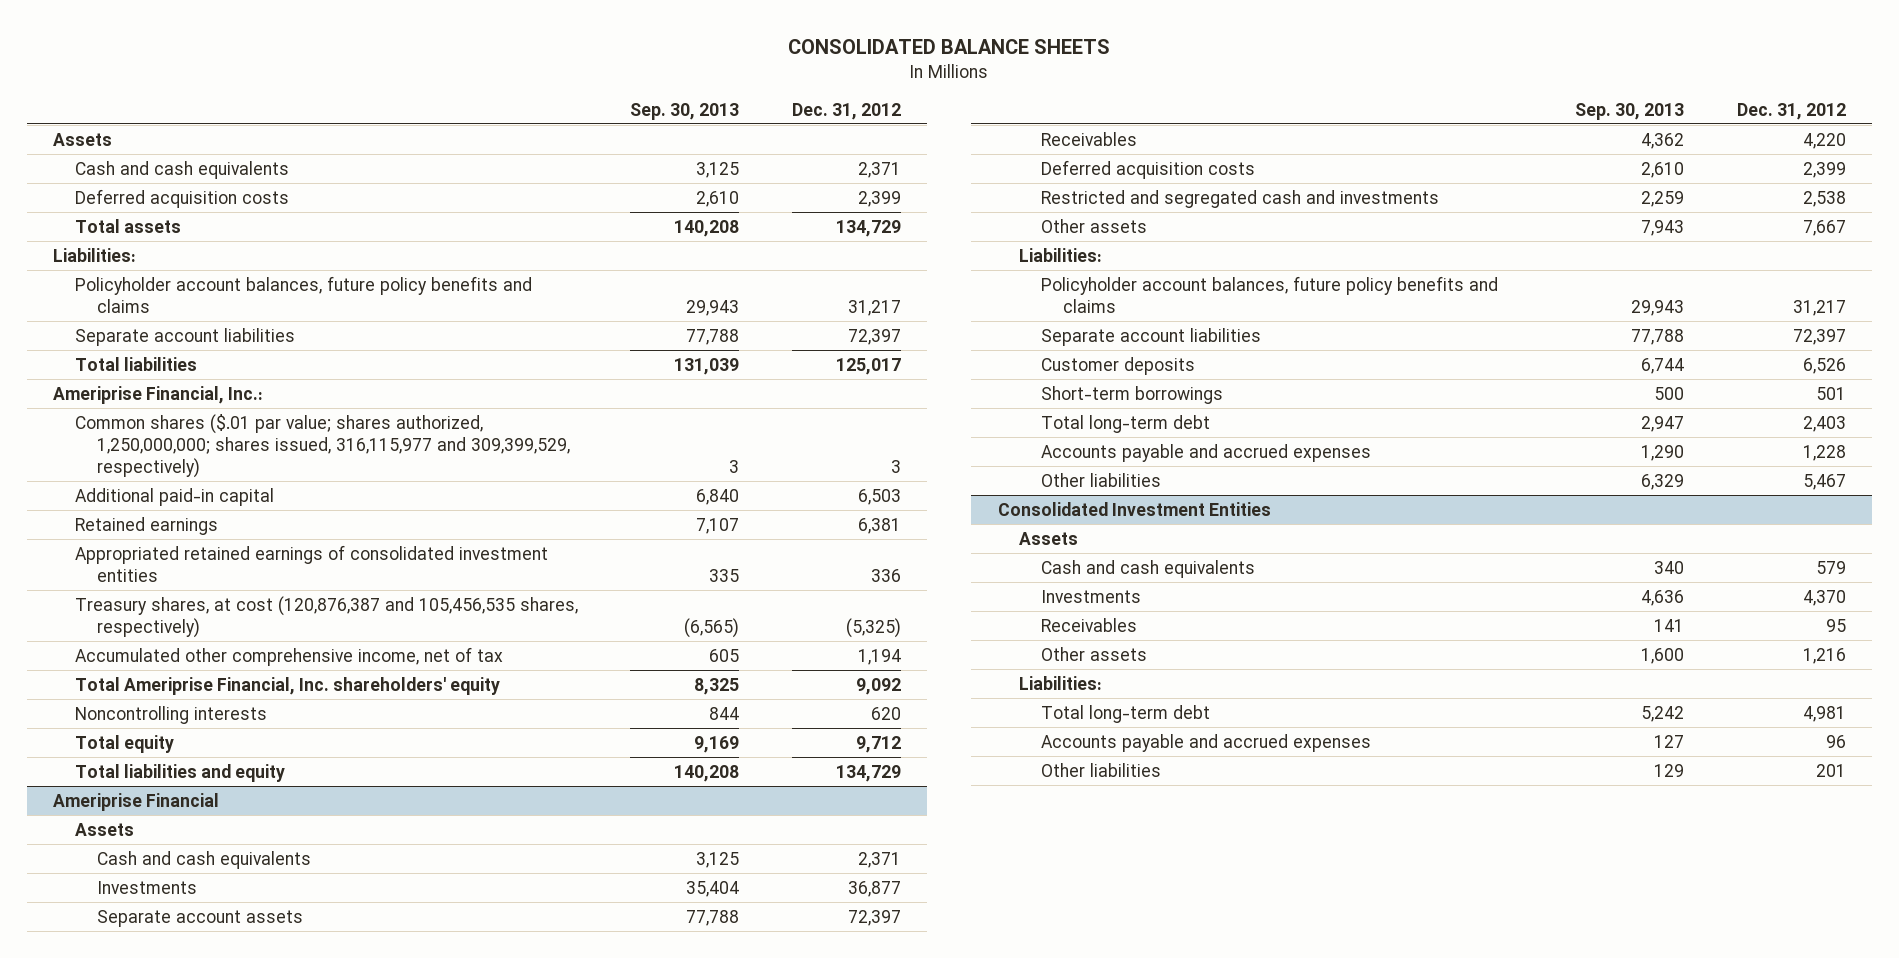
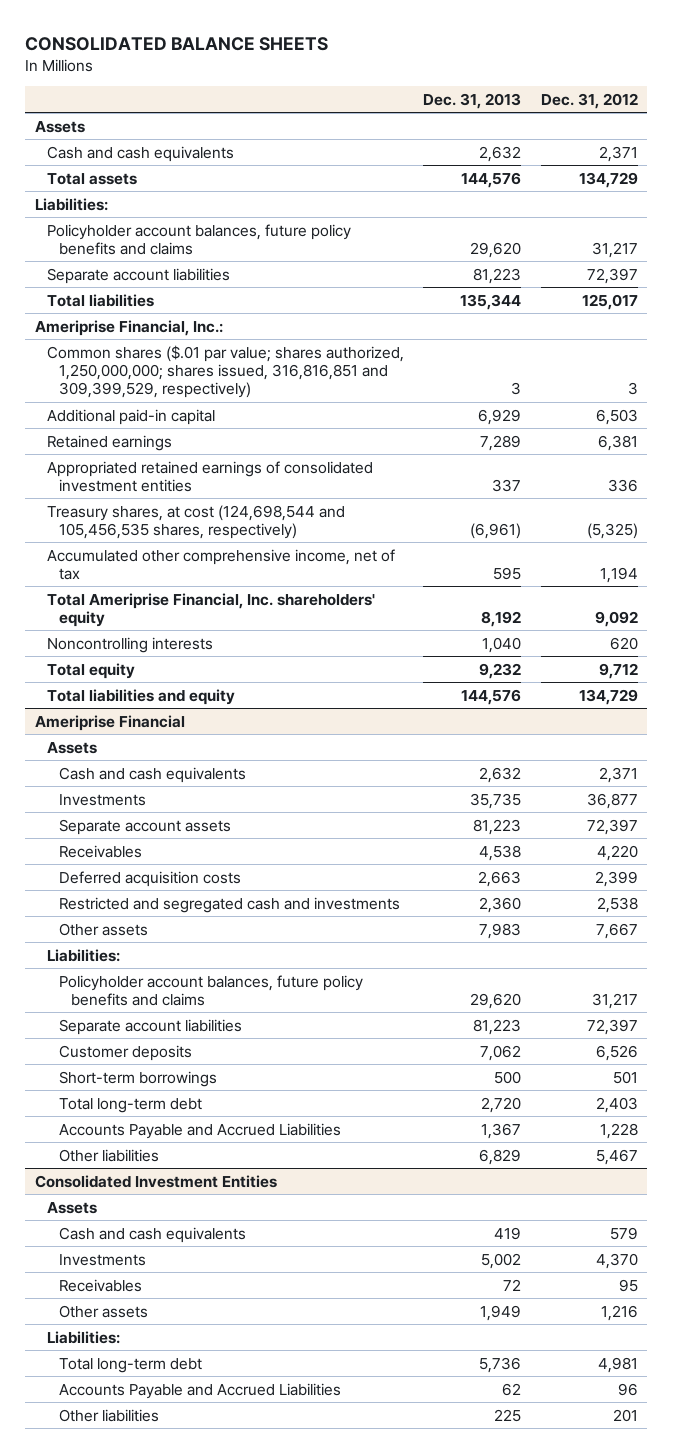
- | Sep. 30, 2013 | Dec. 31, 2012
+ | Dec. 31, 2013 | Dec. 31, 2012
- Deferred acquisition costs | 2,610 | 2,399
- Common shares ($.01 par value; shares authorized, 1,250,000,000; shares issued, 316,115,977 and 309,399,529, respectively) | 3 | 3
+ Common shares ($.01 par value; shares authorized, 1,250,000,000; shares issued, 316,816,851 and 309,399,529, respectively) | 3 | 3
- Treasury shares, at cost (120,876,387 and 105,456,535 shares, respectively) | (6,565) | (5,325)
+ Treasury shares, at cost (124,698,544 and 105,456,535 shares, respectively) | (6,961) | (5,325)
@ Ameriprise Financial
- Accounts payable and accrued expenses | 1,290 | 1,228
+ Accounts Payable and Accrued Liabilities | 1,367 | 1,228
@ Consolidated Investment Entities
- Accounts payable and accrued expenses | 127 | 96
+ Accounts Payable and Accrued Liabilities | 62 | 96

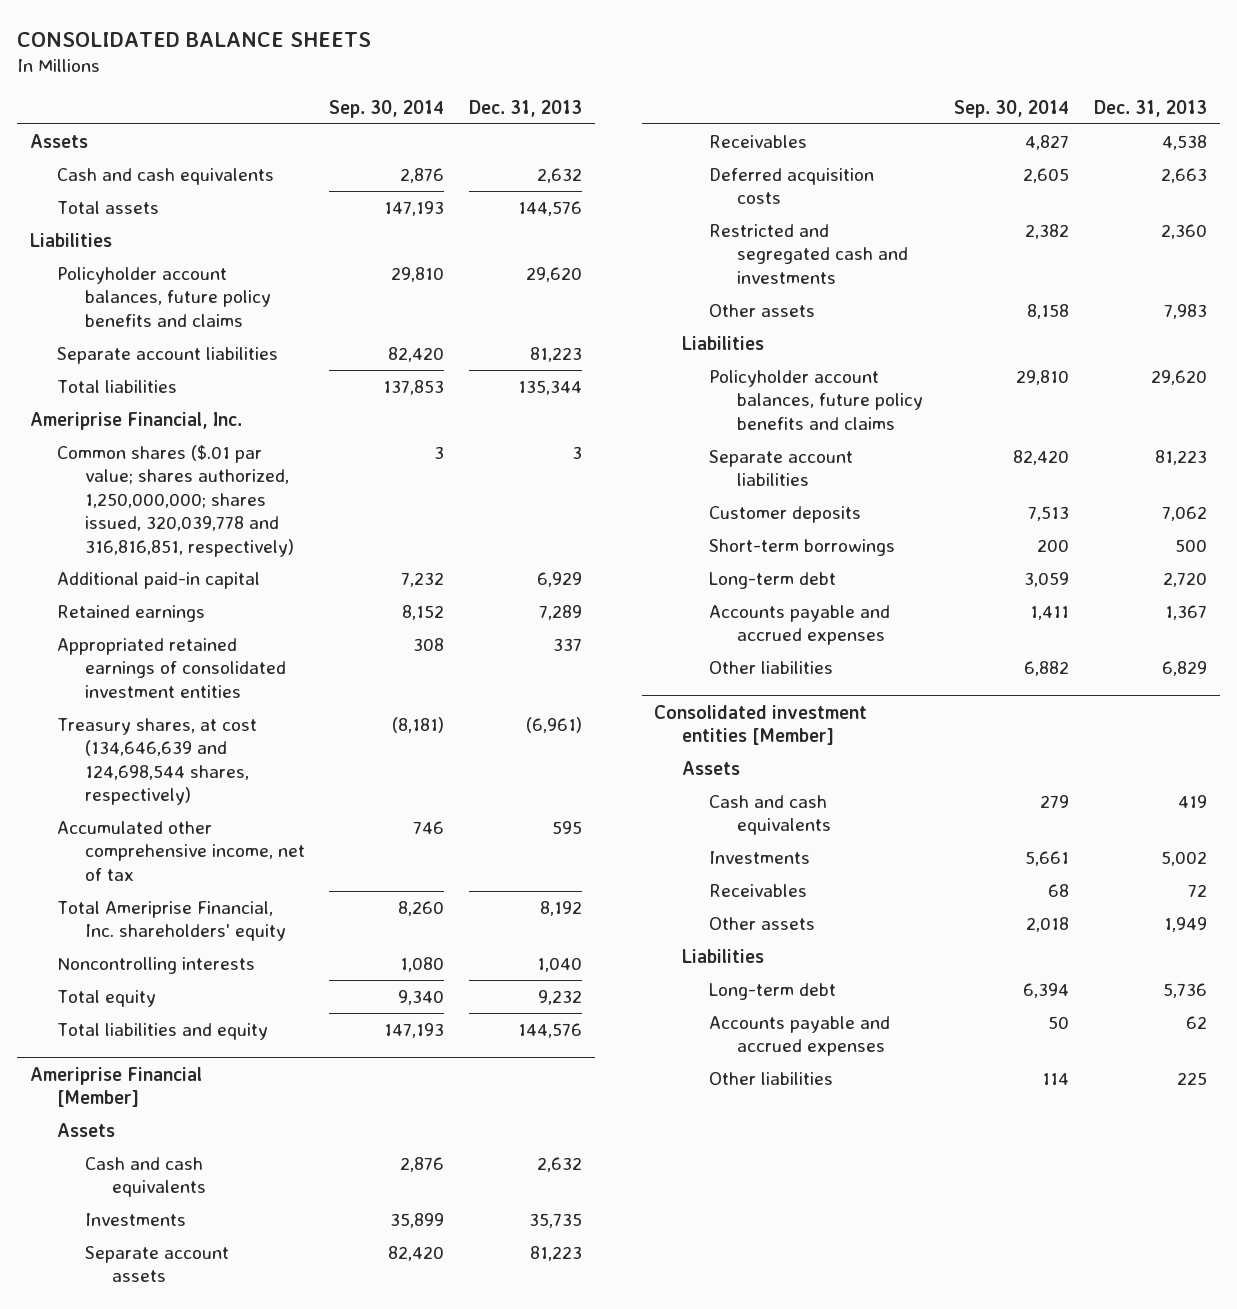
- | Dec. 31, 2013 | Dec. 31, 2012
+ | Sep. 30, 2014 | Dec. 31, 2013
- Liabilities:
+ Liabilities
- Ameriprise Financial, Inc.:
- Common shares ($.01 par value; shares authorized, 1,250,000,000; shares issued, 316,816,851 and 309,399,529, respectively) | 3 | 3
+ Ameriprise Financial, Inc.
+ Common shares ($.01 par value; shares authorized, 1,250,000,000; shares issued, 320,039,778 and 316,816,851, respectively) | 3 | 3
- Treasury shares, at cost (124,698,544 and 105,456,535 shares, respectively) | (6,961) | (5,325)
+ Treasury shares, at cost (134,646,639 and 124,698,544 shares, respectively) | (8,181) | (6,961)
- Ameriprise Financial
+ Ameriprise Financial [Member]
- Liabilities:
+ Liabilities
- Total long-term debt | 2,720 | 2,403
- Accounts Payable and Accrued Liabilities | 1,367 | 1,228
+ Long-term debt | 3,059 | 2,720
+ Accounts payable and accrued expenses | 1,411 | 1,367
- Consolidated Investment Entities
+ Consolidated investment entities [Member]
- Liabilities:
- Total long-term debt | 5,736 | 4,981
- Accounts Payable and Accrued Liabilities | 62 | 96
+ Liabilities
+ Long-term debt | 6,394 | 5,736
+ Accounts payable and accrued expenses | 50 | 62

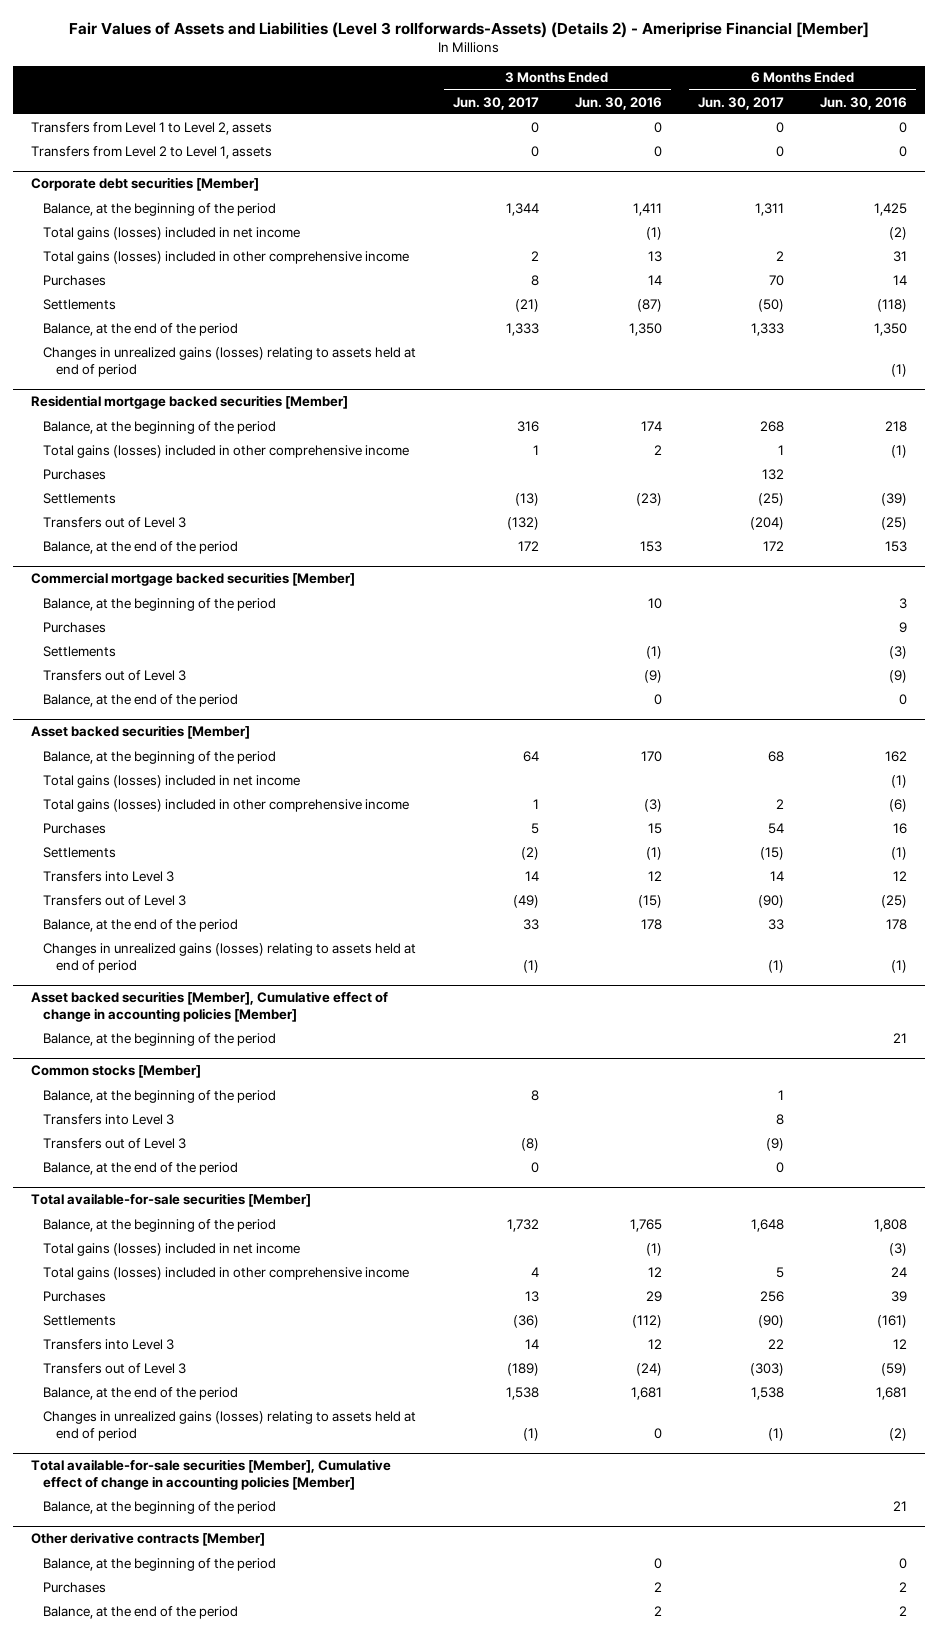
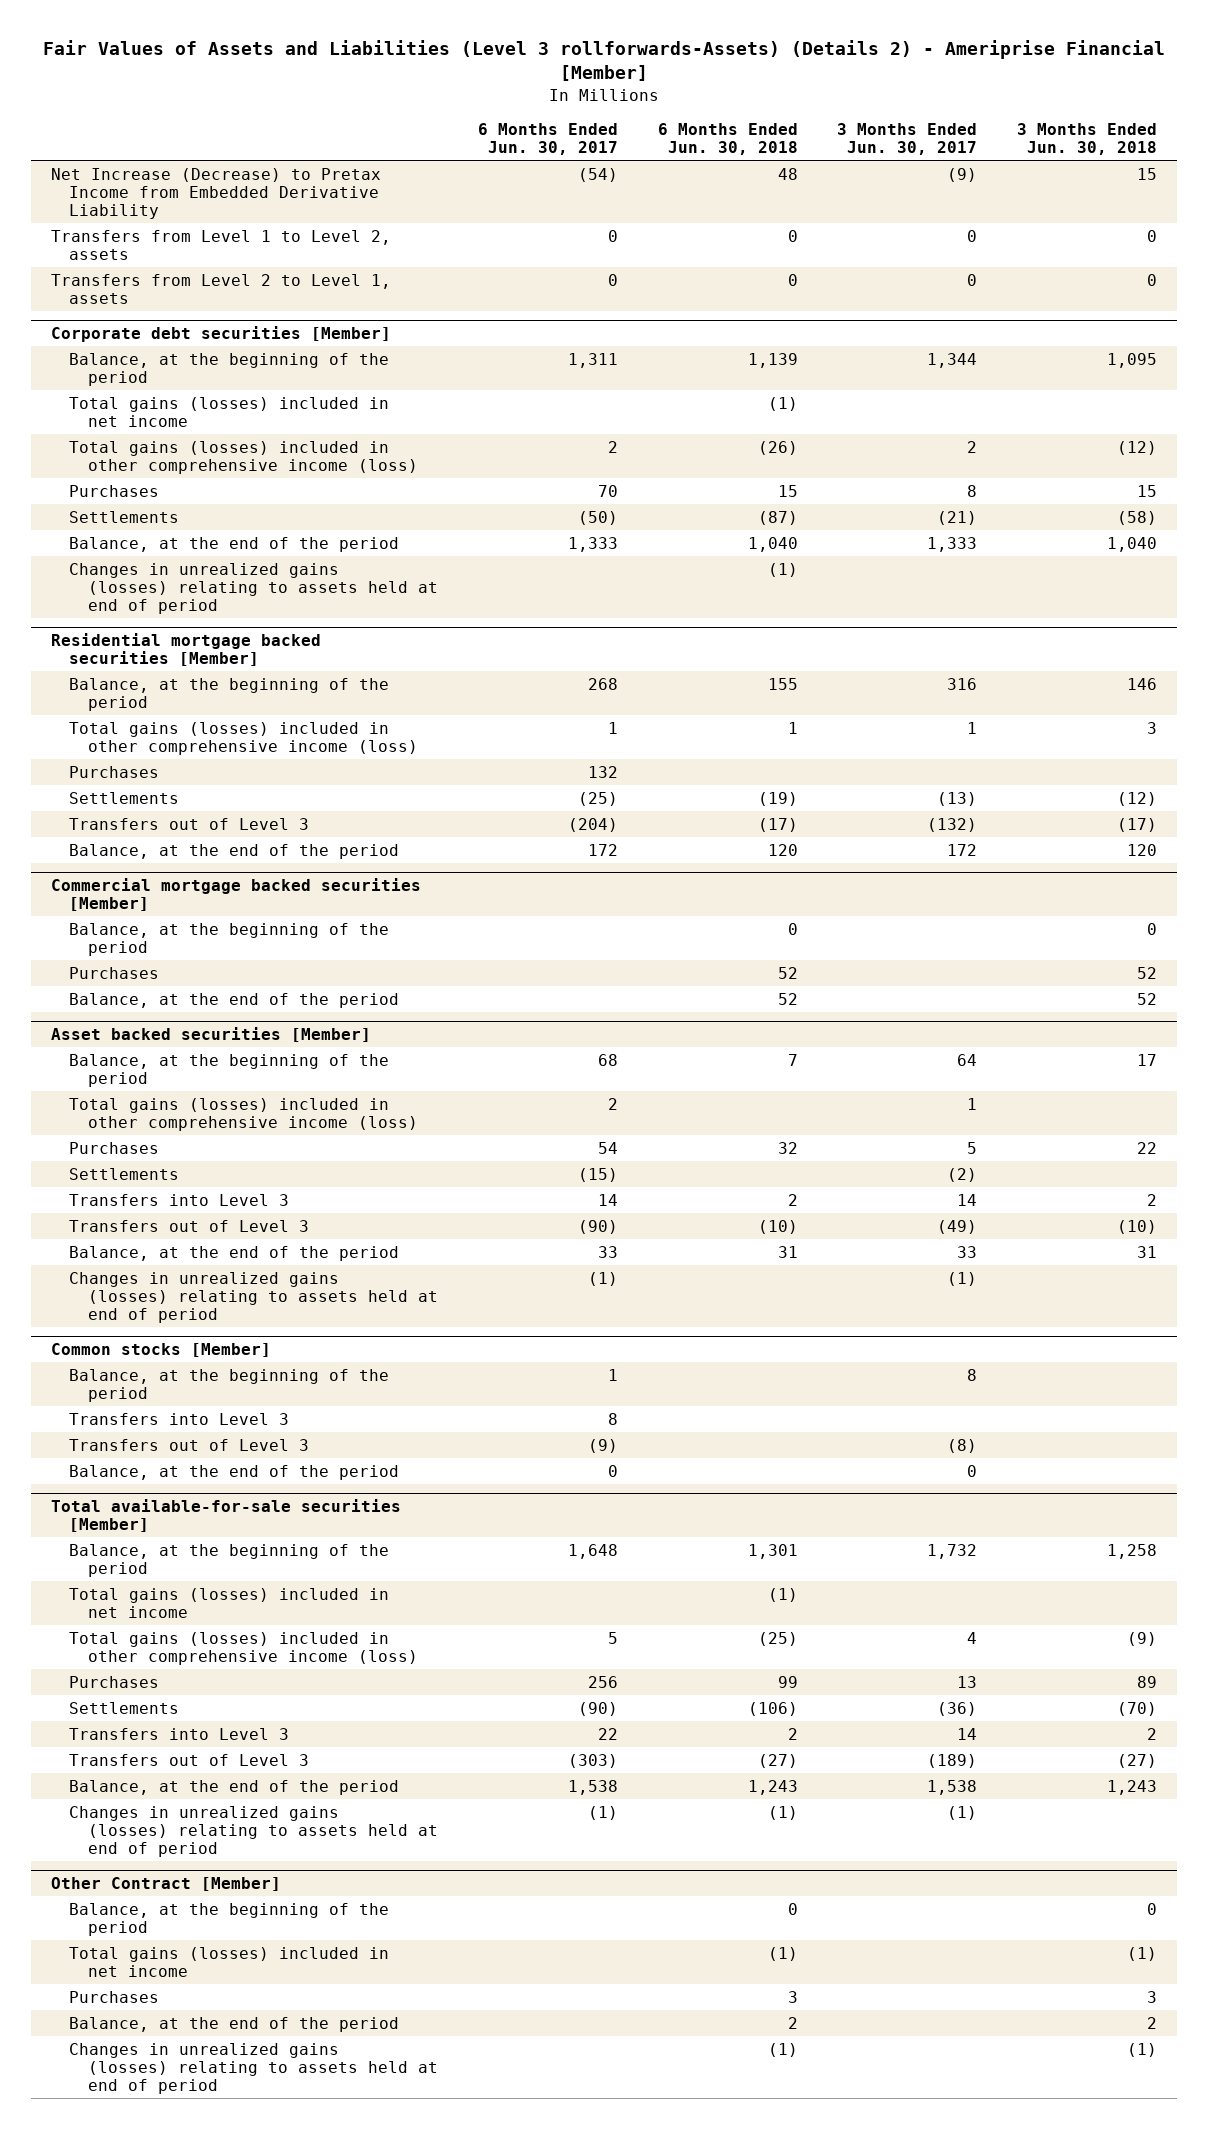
- | 3 Months Ended Jun. 30, 2017 | 3 Months Ended Jun. 30, 2016 | 6 Months Ended Jun. 30, 2017 | 6 Months Ended Jun. 30, 2016
+ | 6 Months Ended Jun. 30, 2017 | 6 Months Ended Jun. 30, 2018 | 3 Months Ended Jun. 30, 2017 | 3 Months Ended Jun. 30, 2018
+ Net Increase (Decrease) to Pretax Income from Embedded Derivative Liability | (54) | 48 | (9) | 15
@ Corporate debt securities [Member]
- Total gains (losses) included in other comprehensive income | 2 | 13 | 2 | 31
+ Total gains (losses) included in other comprehensive income (loss) | 2 | (26) | 2 | (12)
@ Residential mortgage backed securities [Member]
- Total gains (losses) included in other comprehensive income | 1 | 2 | 1 | (1)
+ Total gains (losses) included in other comprehensive income (loss) | 1 | 1 | 1 | 3
@ Commercial mortgage backed securities [Member]
- Settlements | | (1) | | (3)
- Transfers out of Level 3 | | (9) | | (9)
@ Asset backed securities [Member]
- Total gains (losses) included in net income | | | | (1)
- Total gains (losses) included in other comprehensive income | 1 | (3) | 2 | (6)
+ Total gains (losses) included in other comprehensive income (loss) | 2 | | 1 |
- Asset backed securities [Member], Cumulative effect of change in accounting policies [Member]
- Balance, at the beginning of the period | | | | 21
@ Total available-for-sale securities [Member]
- Total gains (losses) included in other comprehensive income | 4 | 12 | 5 | 24
+ Total gains (losses) included in other comprehensive income (loss) | 5 | (25) | 4 | (9)
- Total available-for-sale securities [Member], Cumulative effect of change in accounting policies [Member]
- Balance, at the beginning of the period | | | | 21
- Other derivative contracts [Member]
+ Other Contract [Member]
+ Total gains (losses) included in net income | | (1) | | (1)
+ Changes in unrealized gains (losses) relating to assets held at end of period | | (1) | | (1)

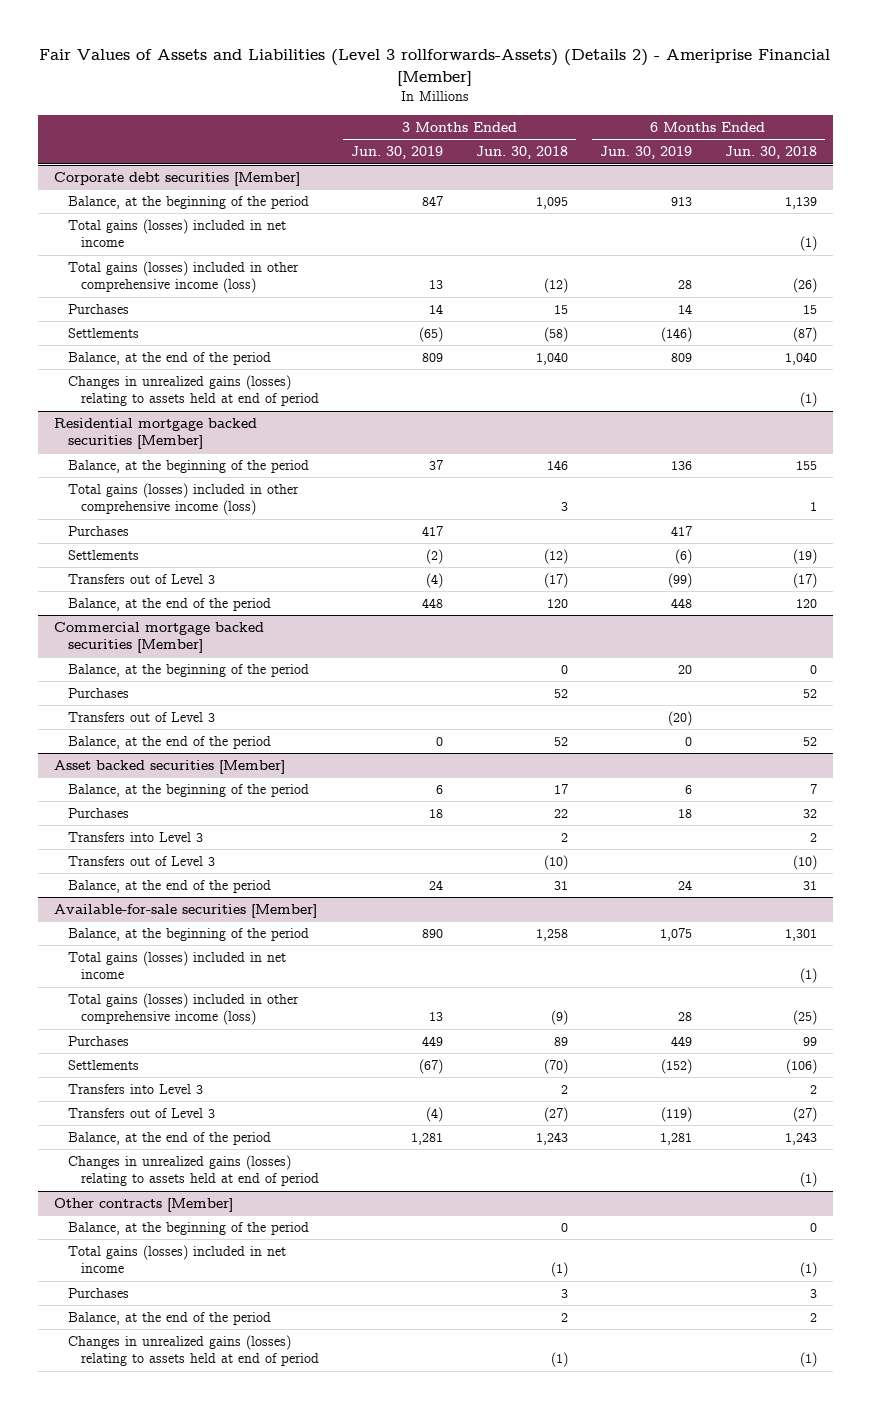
- | 6 Months Ended Jun. 30, 2017 | 6 Months Ended Jun. 30, 2018 | 3 Months Ended Jun. 30, 2017 | 3 Months Ended Jun. 30, 2018
+ | 3 Months Ended Jun. 30, 2019 | 3 Months Ended Jun. 30, 2018 | 6 Months Ended Jun. 30, 2019 | 6 Months Ended Jun. 30, 2018
- Net Increase (Decrease) to Pretax Income from Embedded Derivative Liability | (54) | 48 | (9) | 15
- Transfers from Level 1 to Level 2, assets | 0 | 0 | 0 | 0
- Transfers from Level 2 to Level 1, assets | 0 | 0 | 0 | 0
@ Commercial mortgage backed securities [Member]
+ Transfers out of Level 3 | | | (20) |
@ Asset backed securities [Member]
- Total gains (losses) included in other comprehensive income (loss) | 2 | | 1 |
- Settlements | (15) | | (2) |
- Changes in unrealized gains (losses) relating to assets held at end of period | (1) | | (1) |
- Common stocks [Member]
- Balance, at the beginning of the period | 1 | | 8 |
- Transfers into Level 3 | 8 | | |
- Transfers out of Level 3 | (9) | | (8) |
- Balance, at the end of the period | 0 | | 0 |
- Total available-for-sale securities [Member]
+ Available-for-sale securities [Member]
- Other Contract [Member]
+ Other contracts [Member]

